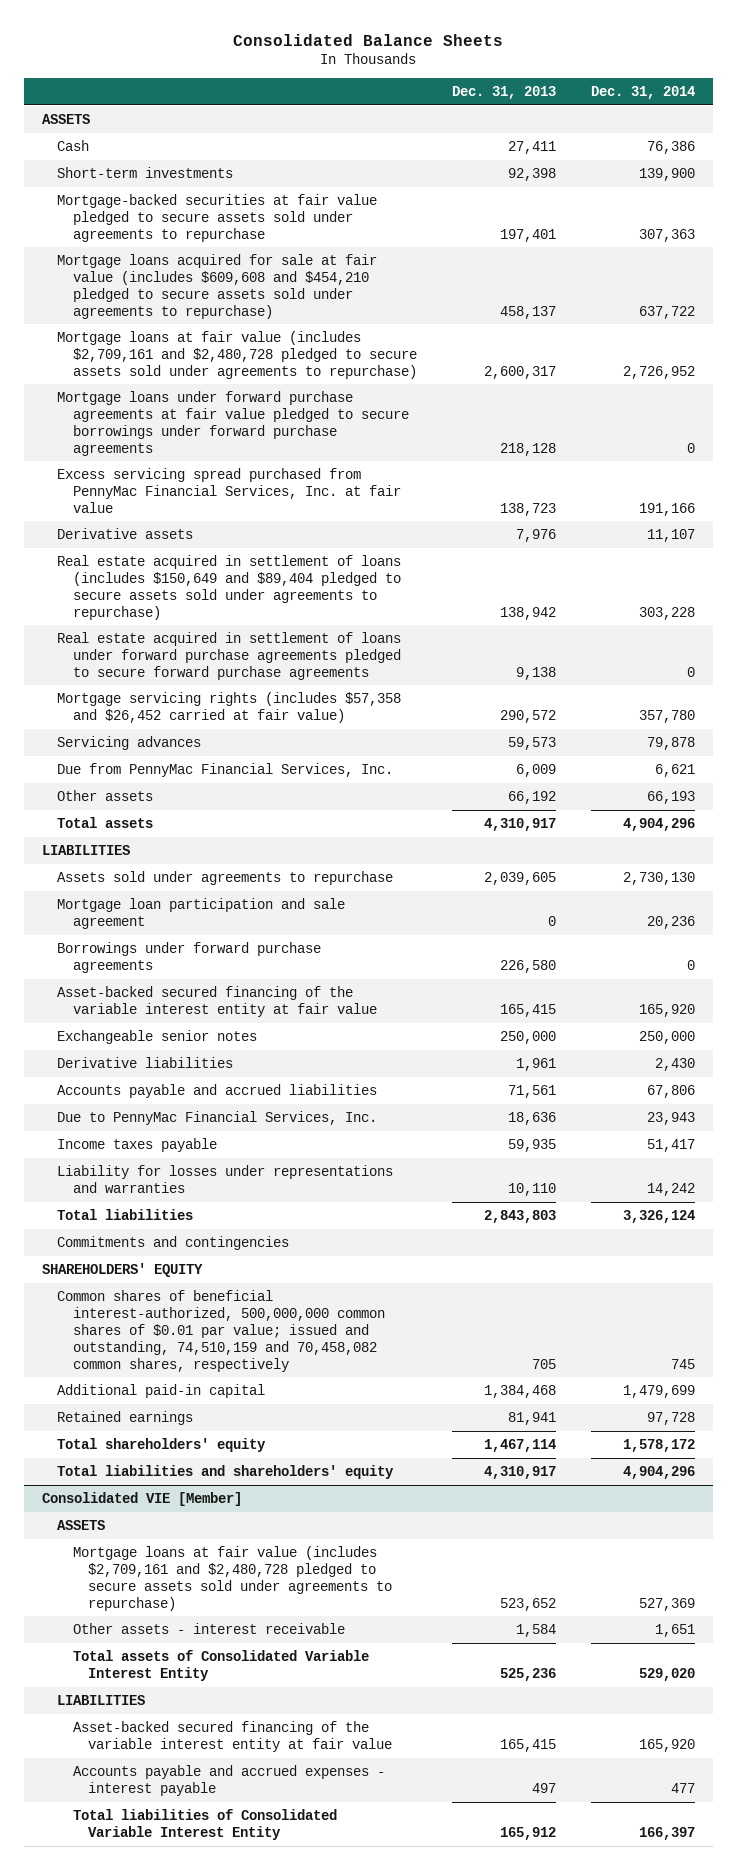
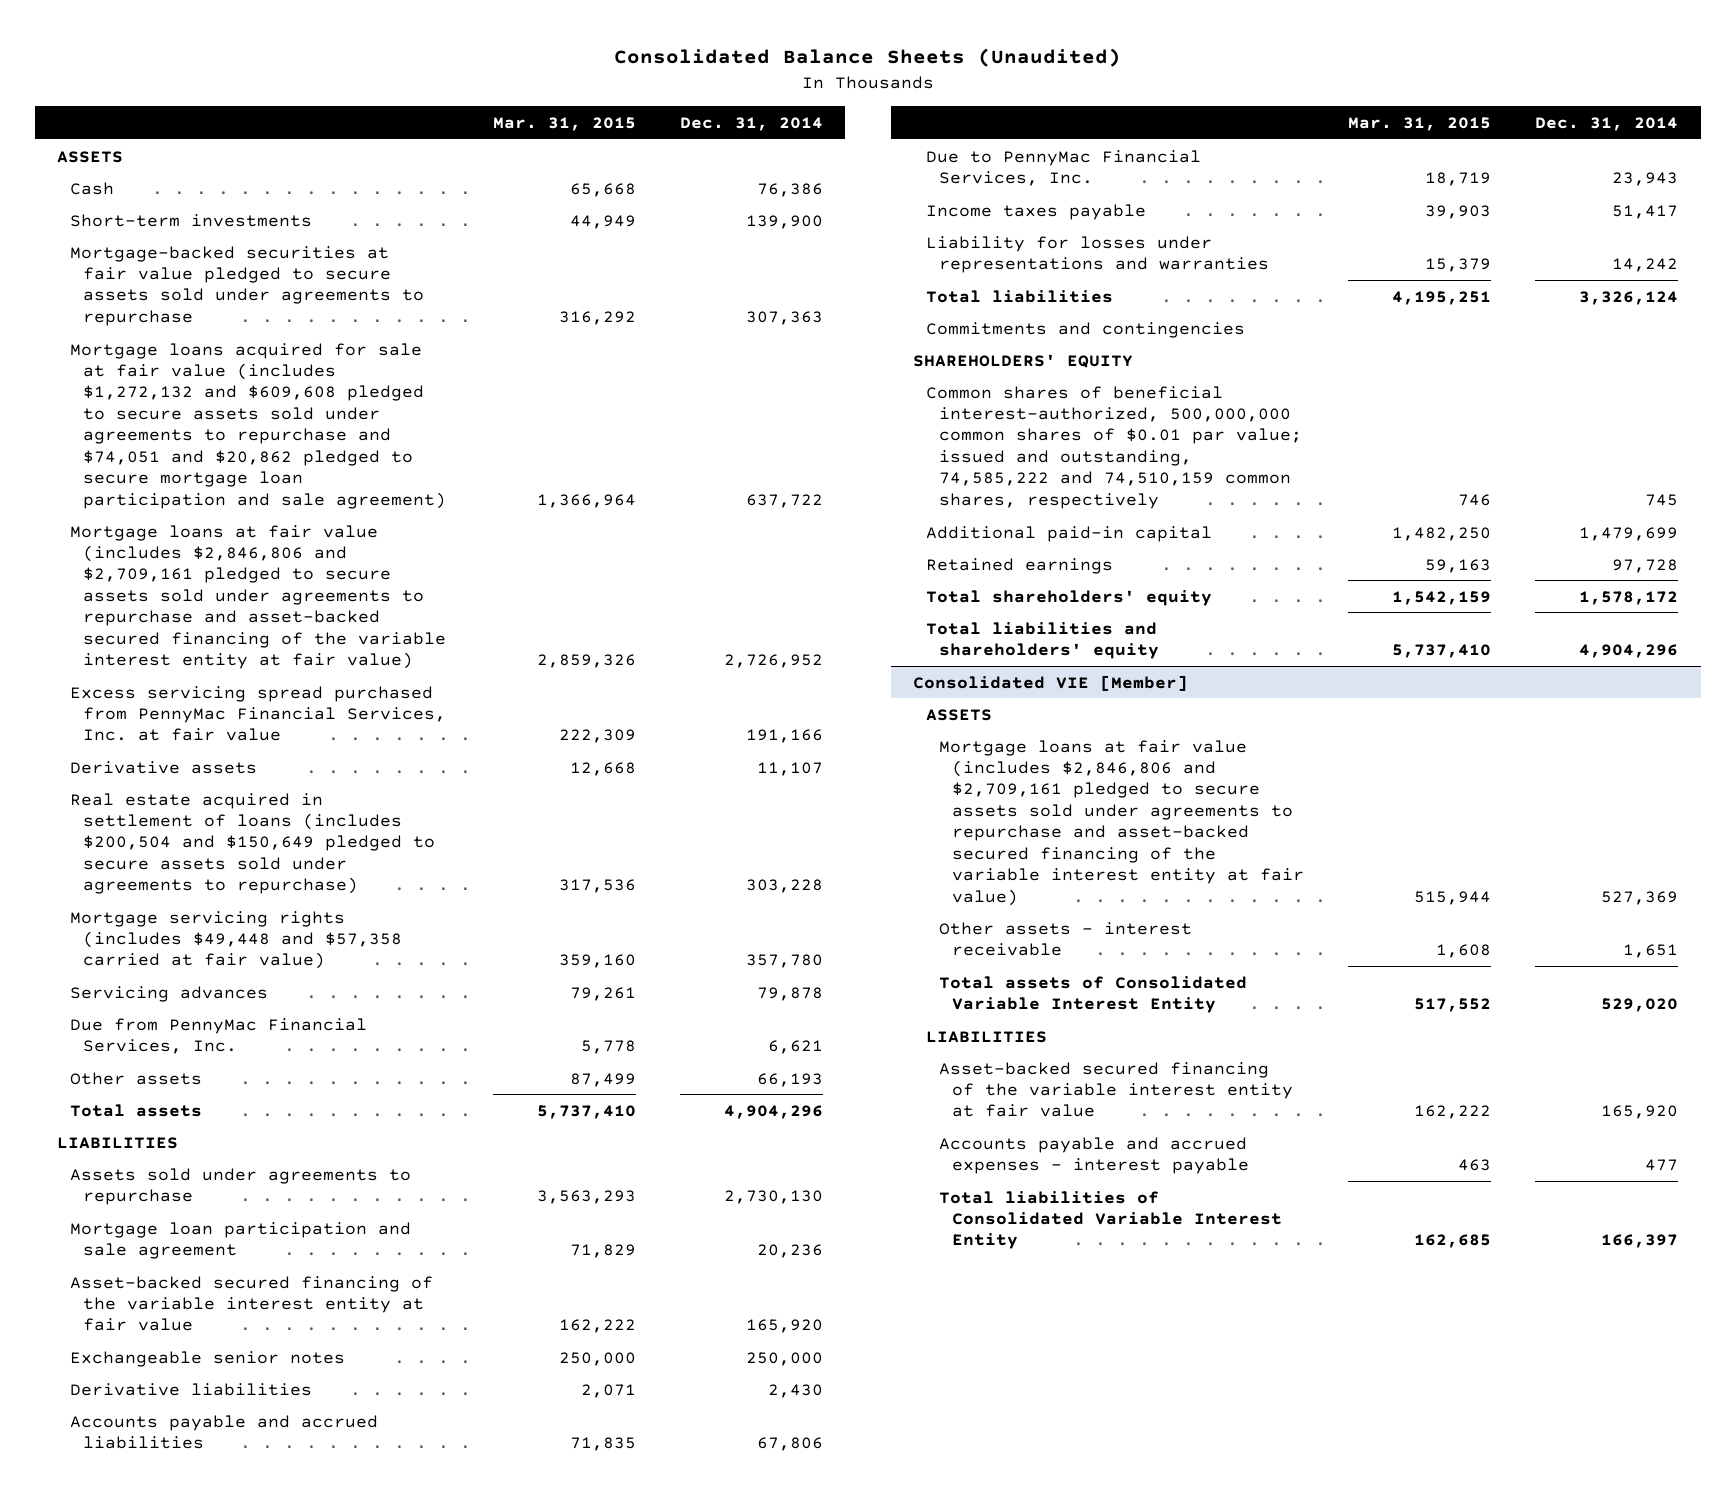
- Consolidated Balance Sheets
+ Consolidated Balance Sheets (Unaudited)
- | Dec. 31, 2013 | Dec. 31, 2014
+ | Mar. 31, 2015 | Dec. 31, 2014
- Mortgage loans acquired for sale at fair value (includes $609,608 and $454,210 pledged to secure assets sold under agreements to repurchase) | 458,137 | 637,722
- Mortgage loans at fair value (includes $2,709,161 and $2,480,728 pledged to secure assets sold under agreements to repurchase) | 2,600,317 | 2,726,952
- Mortgage loans under forward purchase agreements at fair value pledged to secure borrowings under forward purchase agreements | 218,128 | 0
+ Mortgage loans acquired for sale at fair value (includes $1,272,132 and $609,608 pledged to secure assets sold under agreements to repurchase and $74,051 and $20,862 pledged to secure mortgage loan participation and sale agreement) | 1,366,964 | 637,722
+ Mortgage loans at fair value (includes $2,846,806 and $2,709,161 pledged to secure assets sold under agreements to repurchase and asset-backed secured financing of the variable interest entity at fair value) | 2,859,326 | 2,726,952
- Real estate acquired in settlement of loans (includes $150,649 and $89,404 pledged to secure assets sold under agreements to repurchase) | 138,942 | 303,228
- Real estate acquired in settlement of loans under forward purchase agreements pledged to secure forward purchase agreements | 9,138 | 0
- Mortgage servicing rights (includes $57,358 and $26,452 carried at fair value) | 290,572 | 357,780
+ Real estate acquired in settlement of loans (includes $200,504 and $150,649 pledged to secure assets sold under agreements to repurchase) | 317,536 | 303,228
+ Mortgage servicing rights (includes $49,448 and $57,358 carried at fair value) | 359,160 | 357,780
- Borrowings under forward purchase agreements | 226,580 | 0
- Common shares of beneficial interest-authorized, 500,000,000 common shares of $0.01 par value; issued and outstanding, 74,510,159 and 70,458,082 common shares, respectively | 705 | 745
+ Common shares of beneficial interest-authorized, 500,000,000 common shares of $0.01 par value; issued and outstanding, 74,585,222 and 74,510,159 common shares, respectively | 746 | 745
@ Consolidated VIE [Member]
- Mortgage loans at fair value (includes $2,709,161 and $2,480,728 pledged to secure assets sold under agreements to repurchase) | 523,652 | 527,369
+ Mortgage loans at fair value (includes $2,846,806 and $2,709,161 pledged to secure assets sold under agreements to repurchase and asset-backed secured financing of the variable interest entity at fair value) | 515,944 | 527,369

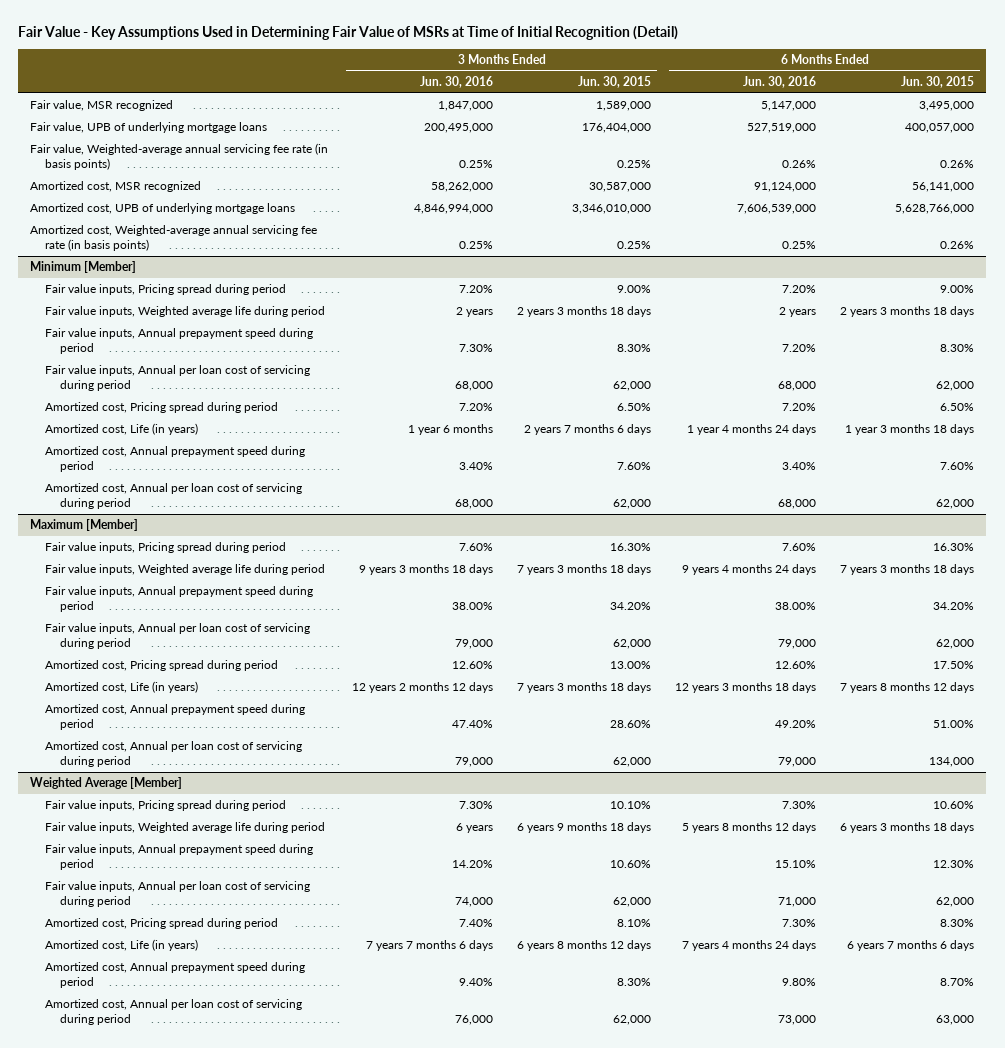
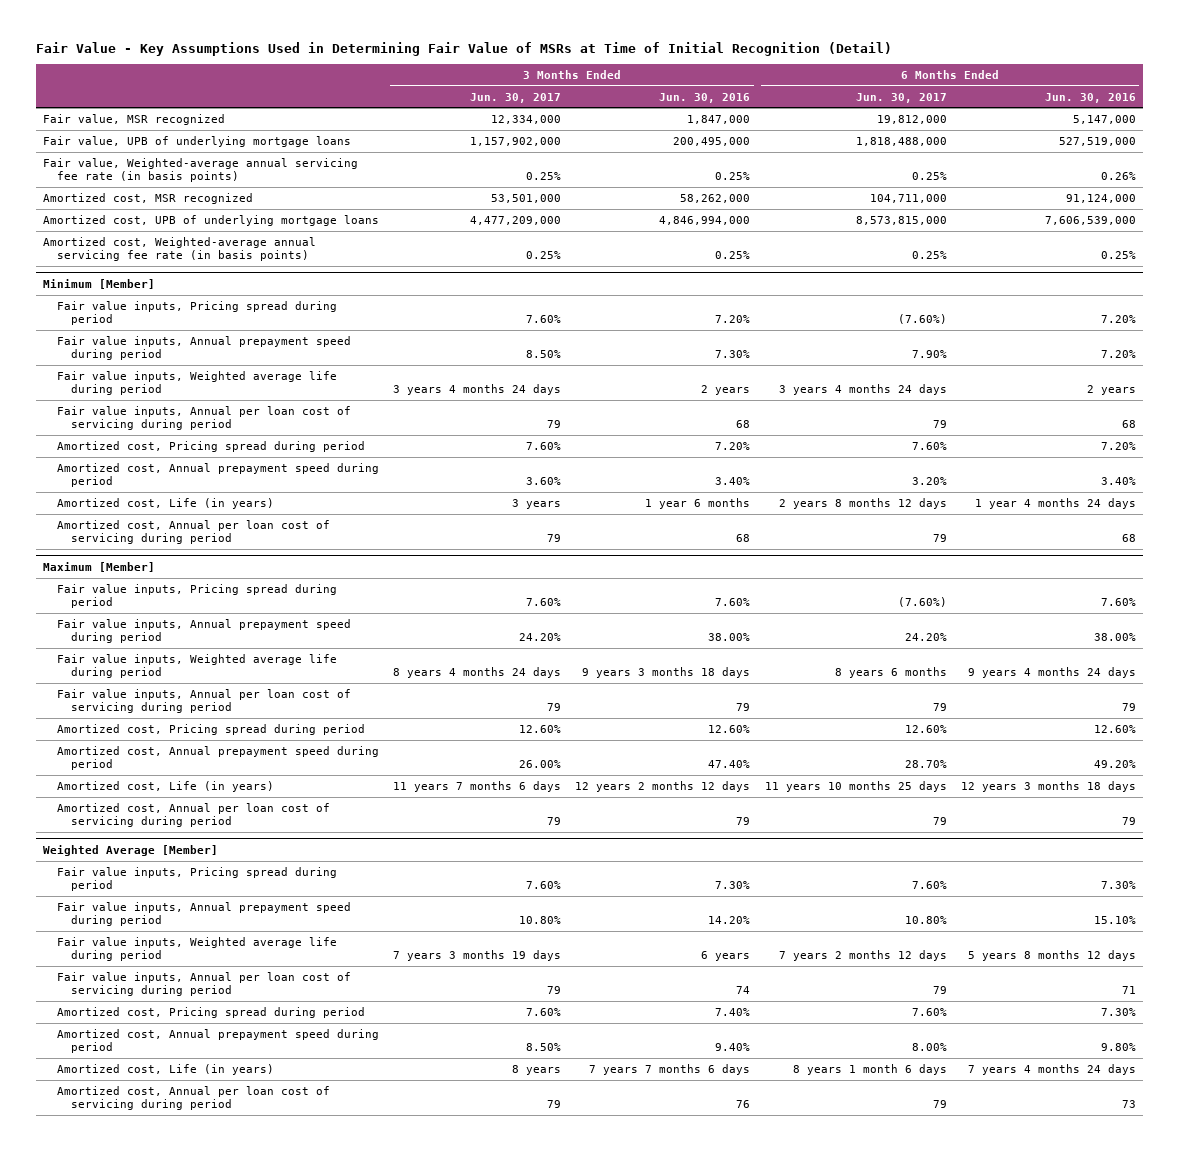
- | 3 Months Ended Jun. 30, 2016 | 3 Months Ended Jun. 30, 2015 | 6 Months Ended Jun. 30, 2016 | 6 Months Ended Jun. 30, 2015
+ | 3 Months Ended Jun. 30, 2017 | 3 Months Ended Jun. 30, 2016 | 6 Months Ended Jun. 30, 2017 | 6 Months Ended Jun. 30, 2016
@ Minimum [Member]
- Fair value inputs, Annual per loan cost of servicing during period | 68,000 | 62,000 | 68,000 | 62,000
moved down: Fair value inputs, Weighted average life during period | 3 years 4 months 24 days | 2 years | 3 years 4 months 24 days | 2 years
+ Fair value inputs, Annual per loan cost of servicing during period | 79 | 68 | 79 | 68
- Amortized cost, Annual per loan cost of servicing during period | 68,000 | 62,000 | 68,000 | 62,000
moved down: Amortized cost, Life (in years) | 3 years | 1 year 6 months | 2 years 8 months 12 days | 1 year 4 months 24 days
+ Amortized cost, Annual per loan cost of servicing during period | 79 | 68 | 79 | 68
@ Maximum [Member]
- Fair value inputs, Annual per loan cost of servicing during period | 79,000 | 62,000 | 79,000 | 62,000
moved down: Fair value inputs, Weighted average life during period | 8 years 4 months 24 days | 9 years 3 months 18 days | 8 years 6 months | 9 years 4 months 24 days
+ Fair value inputs, Annual per loan cost of servicing during period | 79 | 79 | 79 | 79
- Amortized cost, Annual per loan cost of servicing during period | 79,000 | 62,000 | 79,000 | 134,000
moved down: Amortized cost, Life (in years) | 11 years 7 months 6 days | 12 years 2 months 12 days | 11 years 10 months 25 days | 12 years 3 months 18 days
+ Amortized cost, Annual per loan cost of servicing during period | 79 | 79 | 79 | 79
@ Weighted Average [Member]
- Fair value inputs, Annual per loan cost of servicing during period | 74,000 | 62,000 | 71,000 | 62,000
moved down: Fair value inputs, Weighted average life during period | 7 years 3 months 19 days | 6 years | 7 years 2 months 12 days | 5 years 8 months 12 days
+ Fair value inputs, Annual per loan cost of servicing during period | 79 | 74 | 79 | 71
- Amortized cost, Annual per loan cost of servicing during period | 76,000 | 62,000 | 73,000 | 63,000
moved down: Amortized cost, Life (in years) | 8 years | 7 years 7 months 6 days | 8 years 1 month 6 days | 7 years 4 months 24 days
+ Amortized cost, Annual per loan cost of servicing during period | 79 | 76 | 79 | 73

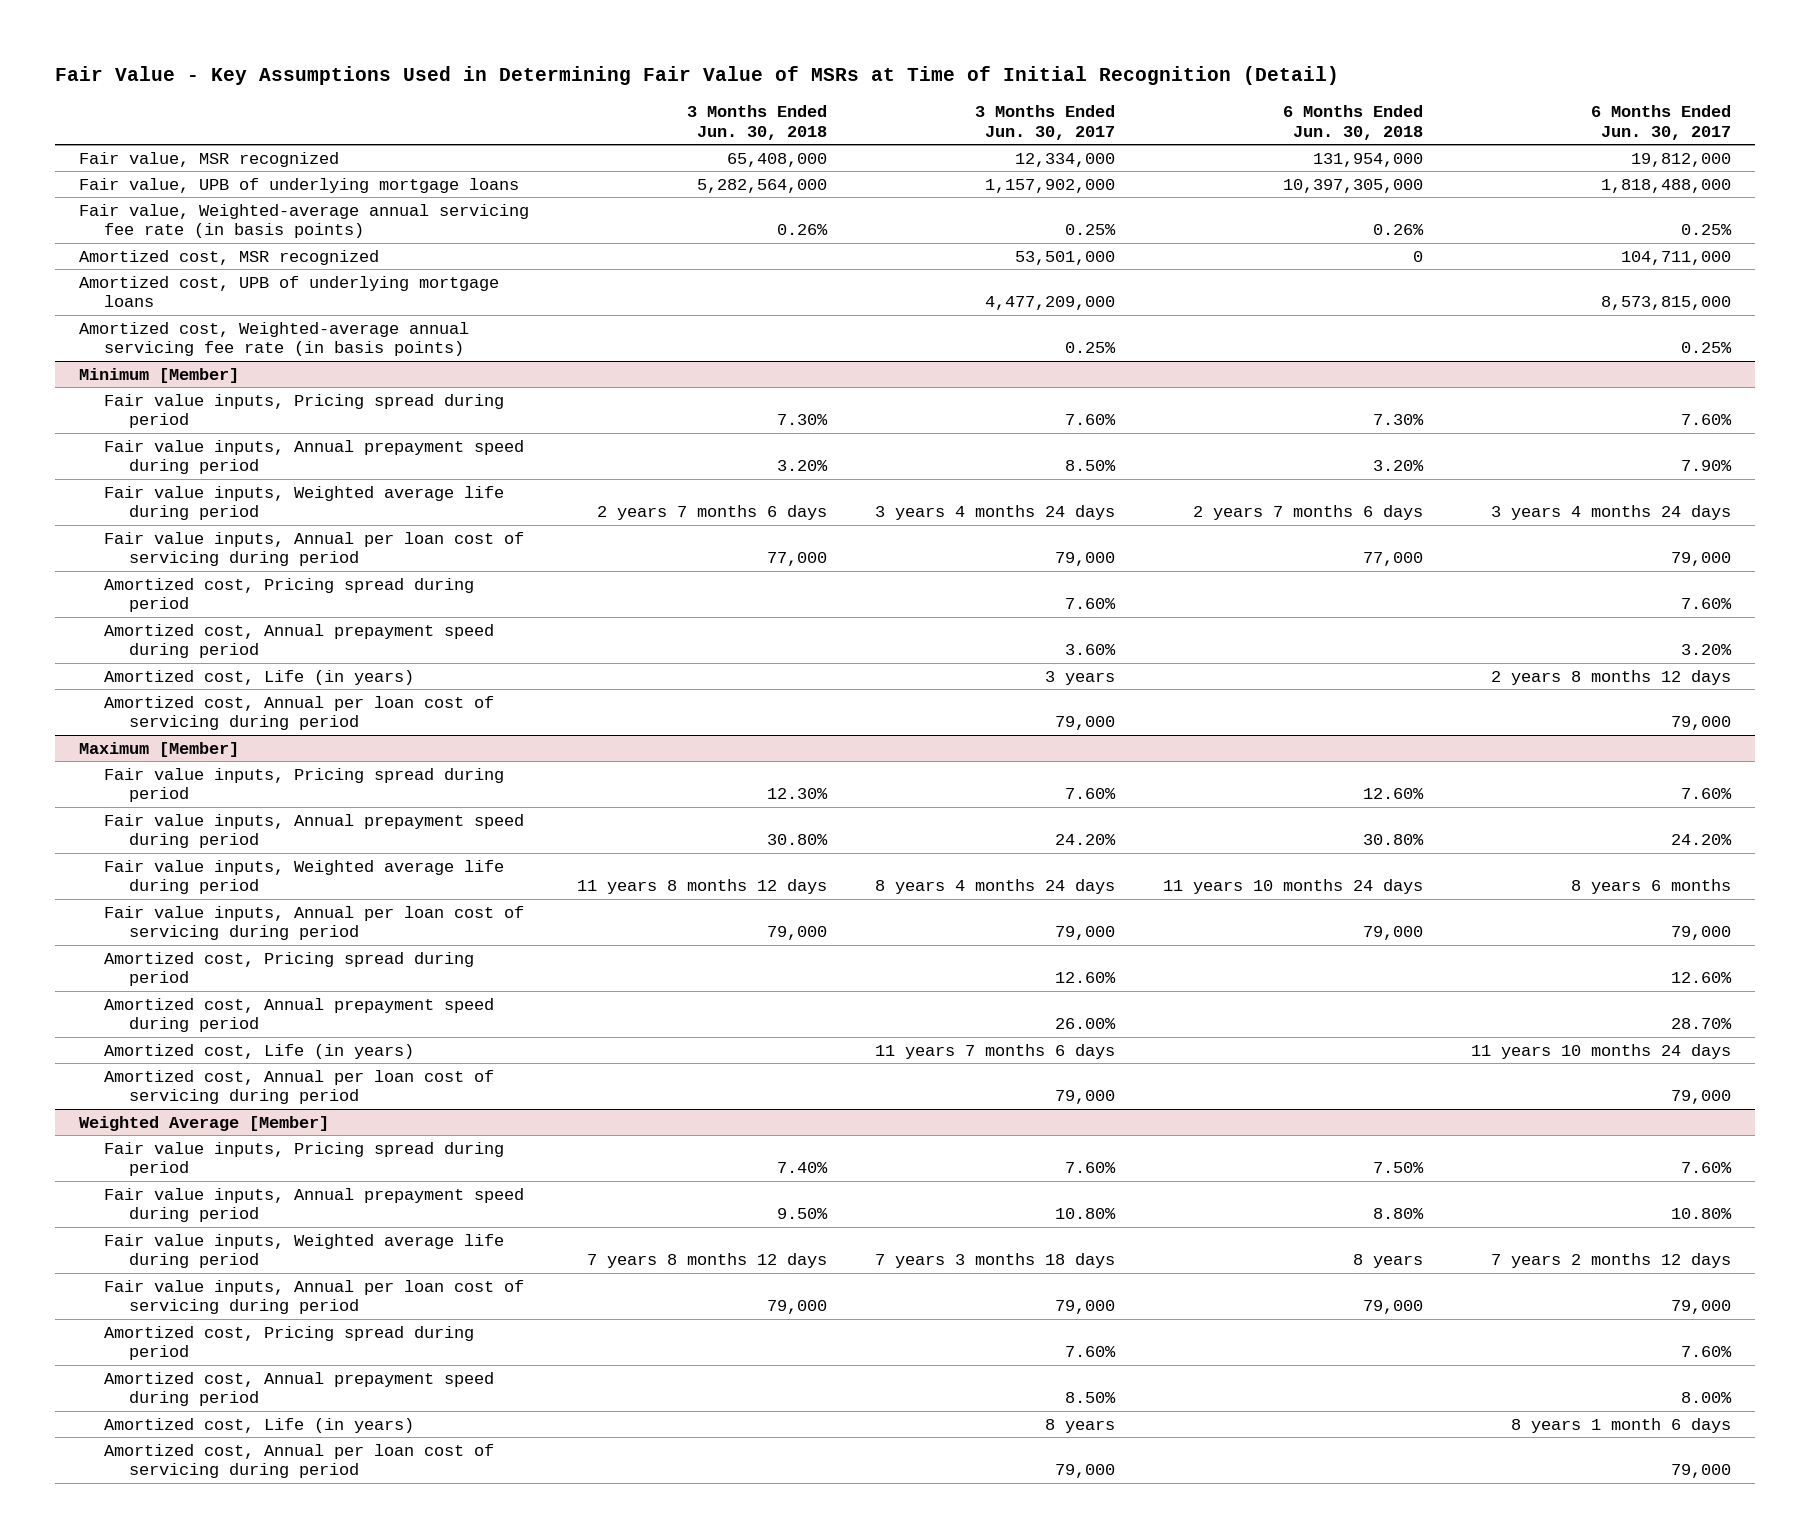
- | 3 Months Ended Jun. 30, 2017 | 3 Months Ended Jun. 30, 2016 | 6 Months Ended Jun. 30, 2017 | 6 Months Ended Jun. 30, 2016
+ | 3 Months Ended Jun. 30, 2018 | 3 Months Ended Jun. 30, 2017 | 6 Months Ended Jun. 30, 2018 | 6 Months Ended Jun. 30, 2017
@ Minimum [Member]
- Fair value inputs, Pricing spread during period | 7.60% | 7.20% | (7.60%) | 7.20%
+ Fair value inputs, Pricing spread during period | 7.30% | 7.60% | 7.30% | 7.60%
- Fair value inputs, Annual per loan cost of servicing during period | 79 | 68 | 79 | 68
+ Fair value inputs, Annual per loan cost of servicing during period | 77,000 | 79,000 | 77,000 | 79,000
- Amortized cost, Annual per loan cost of servicing during period | 79 | 68 | 79 | 68
+ Amortized cost, Annual per loan cost of servicing during period | | 79,000 | | 79,000
@ Maximum [Member]
- Fair value inputs, Pricing spread during period | 7.60% | 7.60% | (7.60%) | 7.60%
+ Fair value inputs, Pricing spread during period | 12.30% | 7.60% | 12.60% | 7.60%
- Fair value inputs, Annual per loan cost of servicing during period | 79 | 79 | 79 | 79
+ Fair value inputs, Annual per loan cost of servicing during period | 79,000 | 79,000 | 79,000 | 79,000
- Amortized cost, Life (in years) | 11 years 7 months 6 days | 12 years 2 months 12 days | 11 years 10 months 25 days | 12 years 3 months 18 days
- Amortized cost, Annual per loan cost of servicing during period | 79 | 79 | 79 | 79
+ Amortized cost, Life (in years) | | 11 years 7 months 6 days | | 11 years 10 months 24 days
+ Amortized cost, Annual per loan cost of servicing during period | | 79,000 | | 79,000
@ Weighted Average [Member]
- Fair value inputs, Weighted average life during period | 7 years 3 months 19 days | 6 years | 7 years 2 months 12 days | 5 years 8 months 12 days
- Fair value inputs, Annual per loan cost of servicing during period | 79 | 74 | 79 | 71
+ Fair value inputs, Weighted average life during period | 7 years 8 months 12 days | 7 years 3 months 18 days | 8 years | 7 years 2 months 12 days
+ Fair value inputs, Annual per loan cost of servicing during period | 79,000 | 79,000 | 79,000 | 79,000
- Amortized cost, Annual per loan cost of servicing during period | 79 | 76 | 79 | 73
+ Amortized cost, Annual per loan cost of servicing during period | | 79,000 | | 79,000

